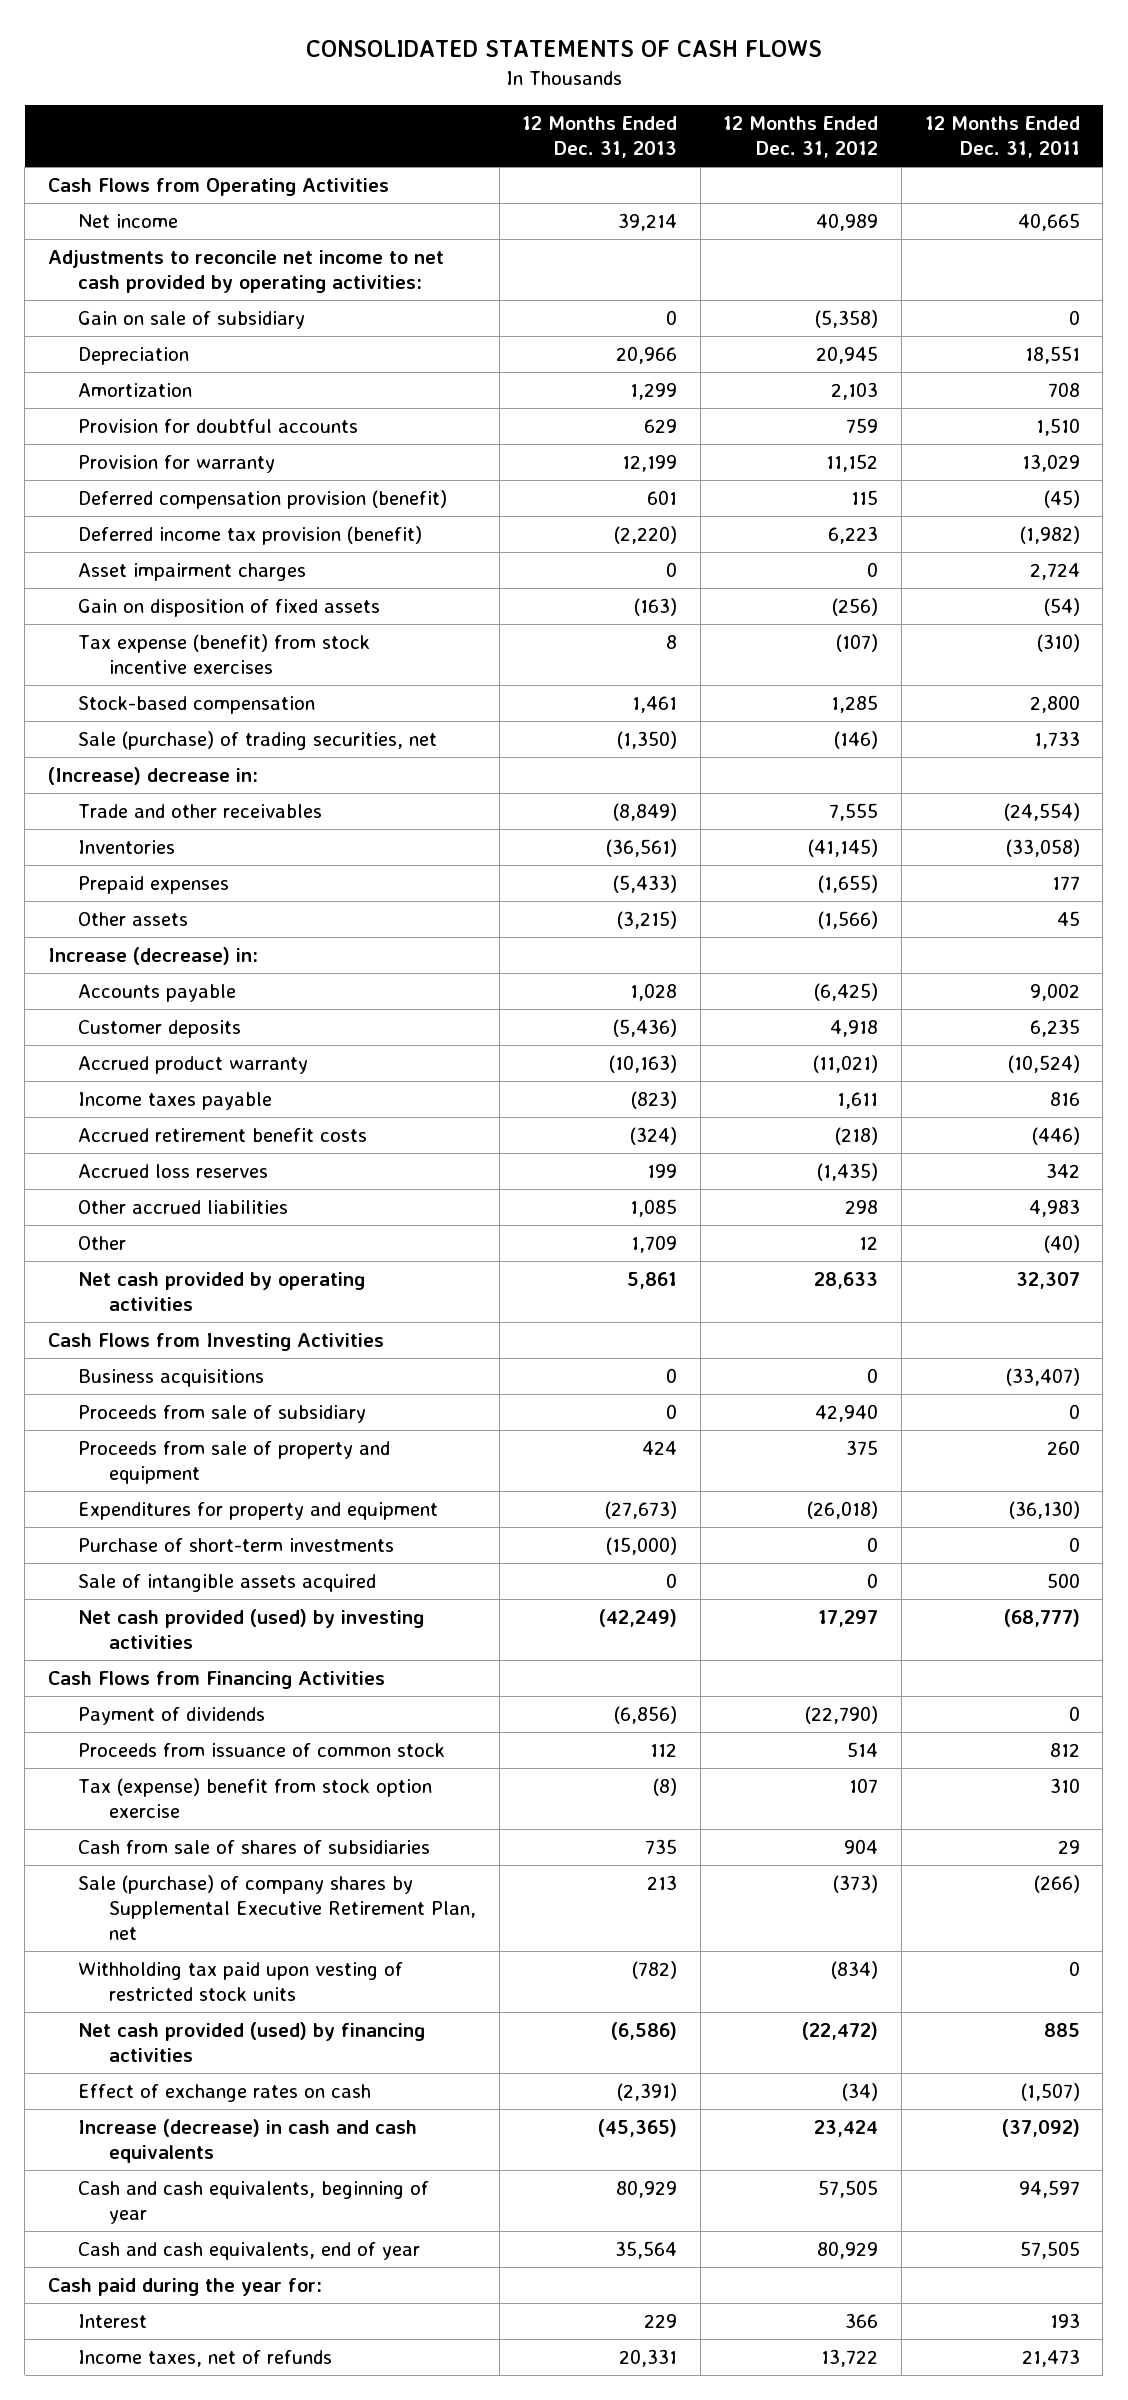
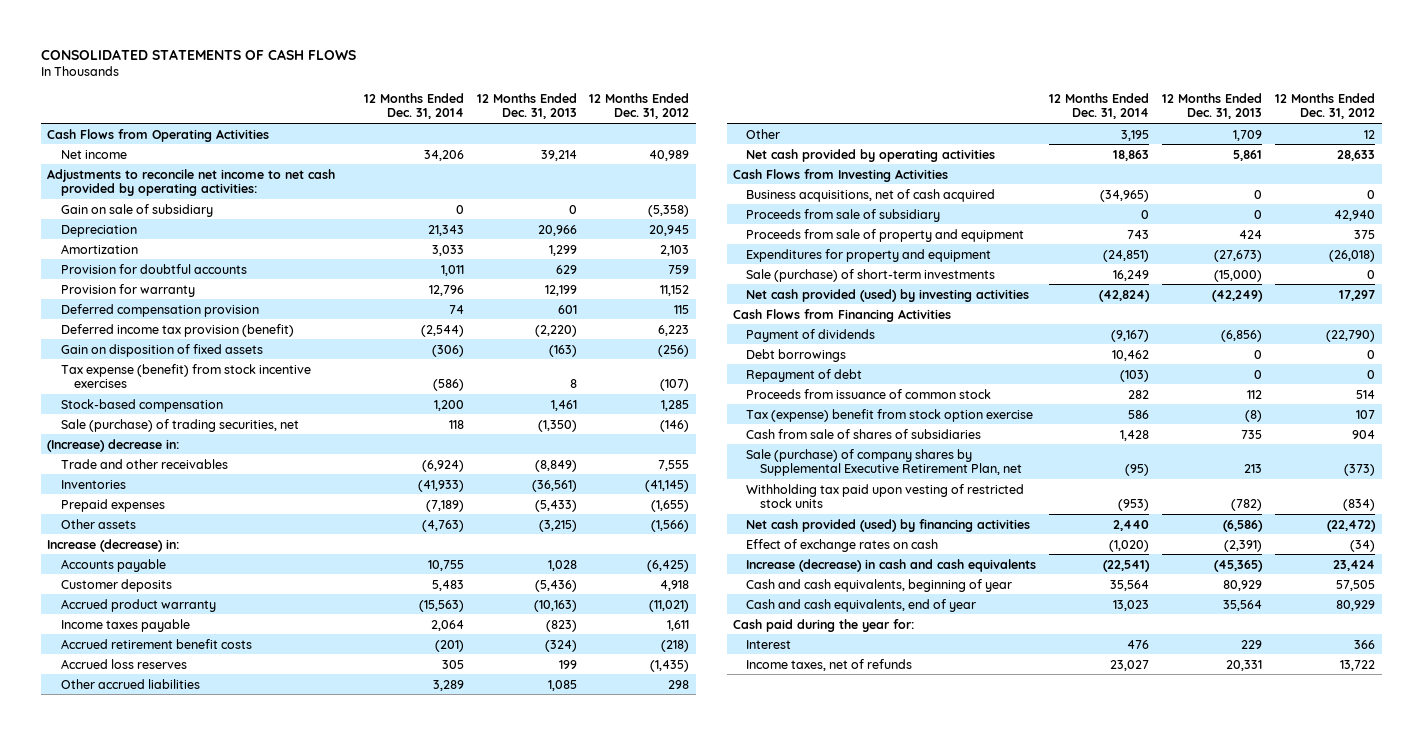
- | 12 Months Ended Dec. 31, 2013 | 12 Months Ended Dec. 31, 2012 | 12 Months Ended Dec. 31, 2011
+ | 12 Months Ended Dec. 31, 2014 | 12 Months Ended Dec. 31, 2013 | 12 Months Ended Dec. 31, 2012
- Deferred compensation provision (benefit) | 601 | 115 | (45)
+ Deferred compensation provision | 74 | 601 | 115
- Asset impairment charges | 0 | 0 | 2,724
- Business acquisitions | 0 | 0 | (33,407)
+ Business acquisitions, net of cash acquired | (34,965) | 0 | 0
- Purchase of short-term investments | (15,000) | 0 | 0
- Sale of intangible assets acquired | 0 | 0 | 500
+ Sale (purchase) of short-term investments | 16,249 | (15,000) | 0
+ Debt borrowings | 10,462 | 0 | 0
+ Repayment of debt | (103) | 0 | 0

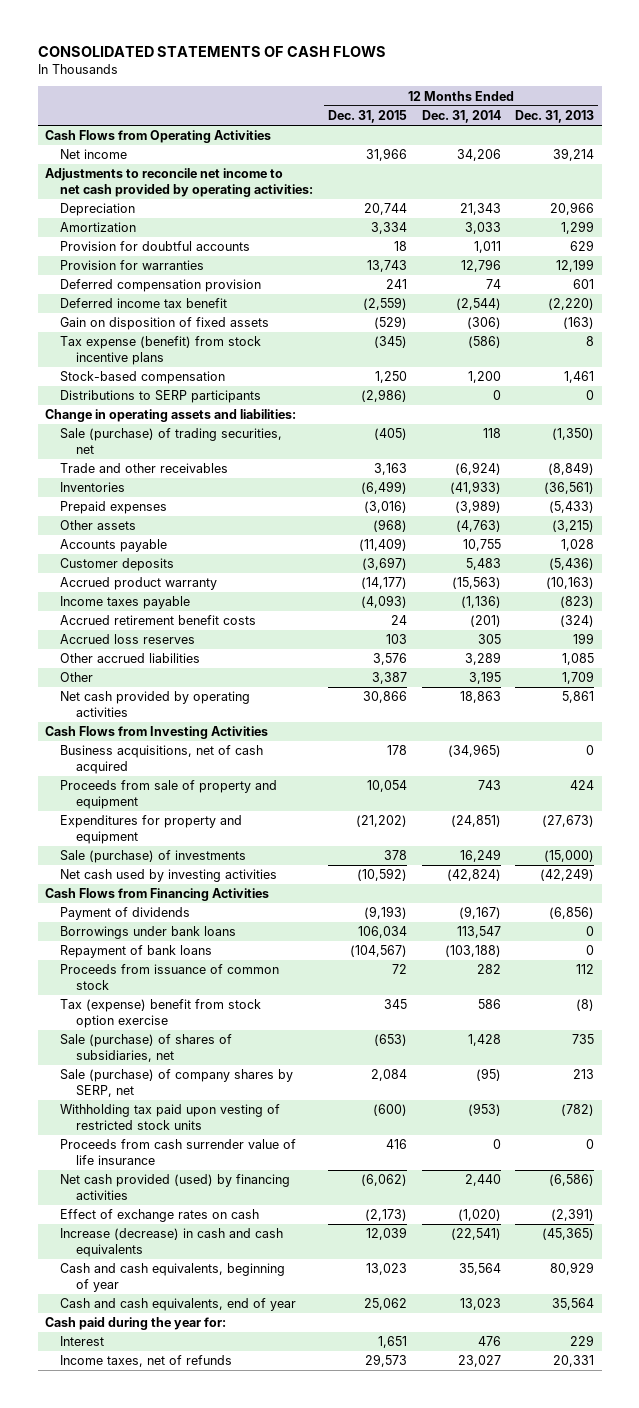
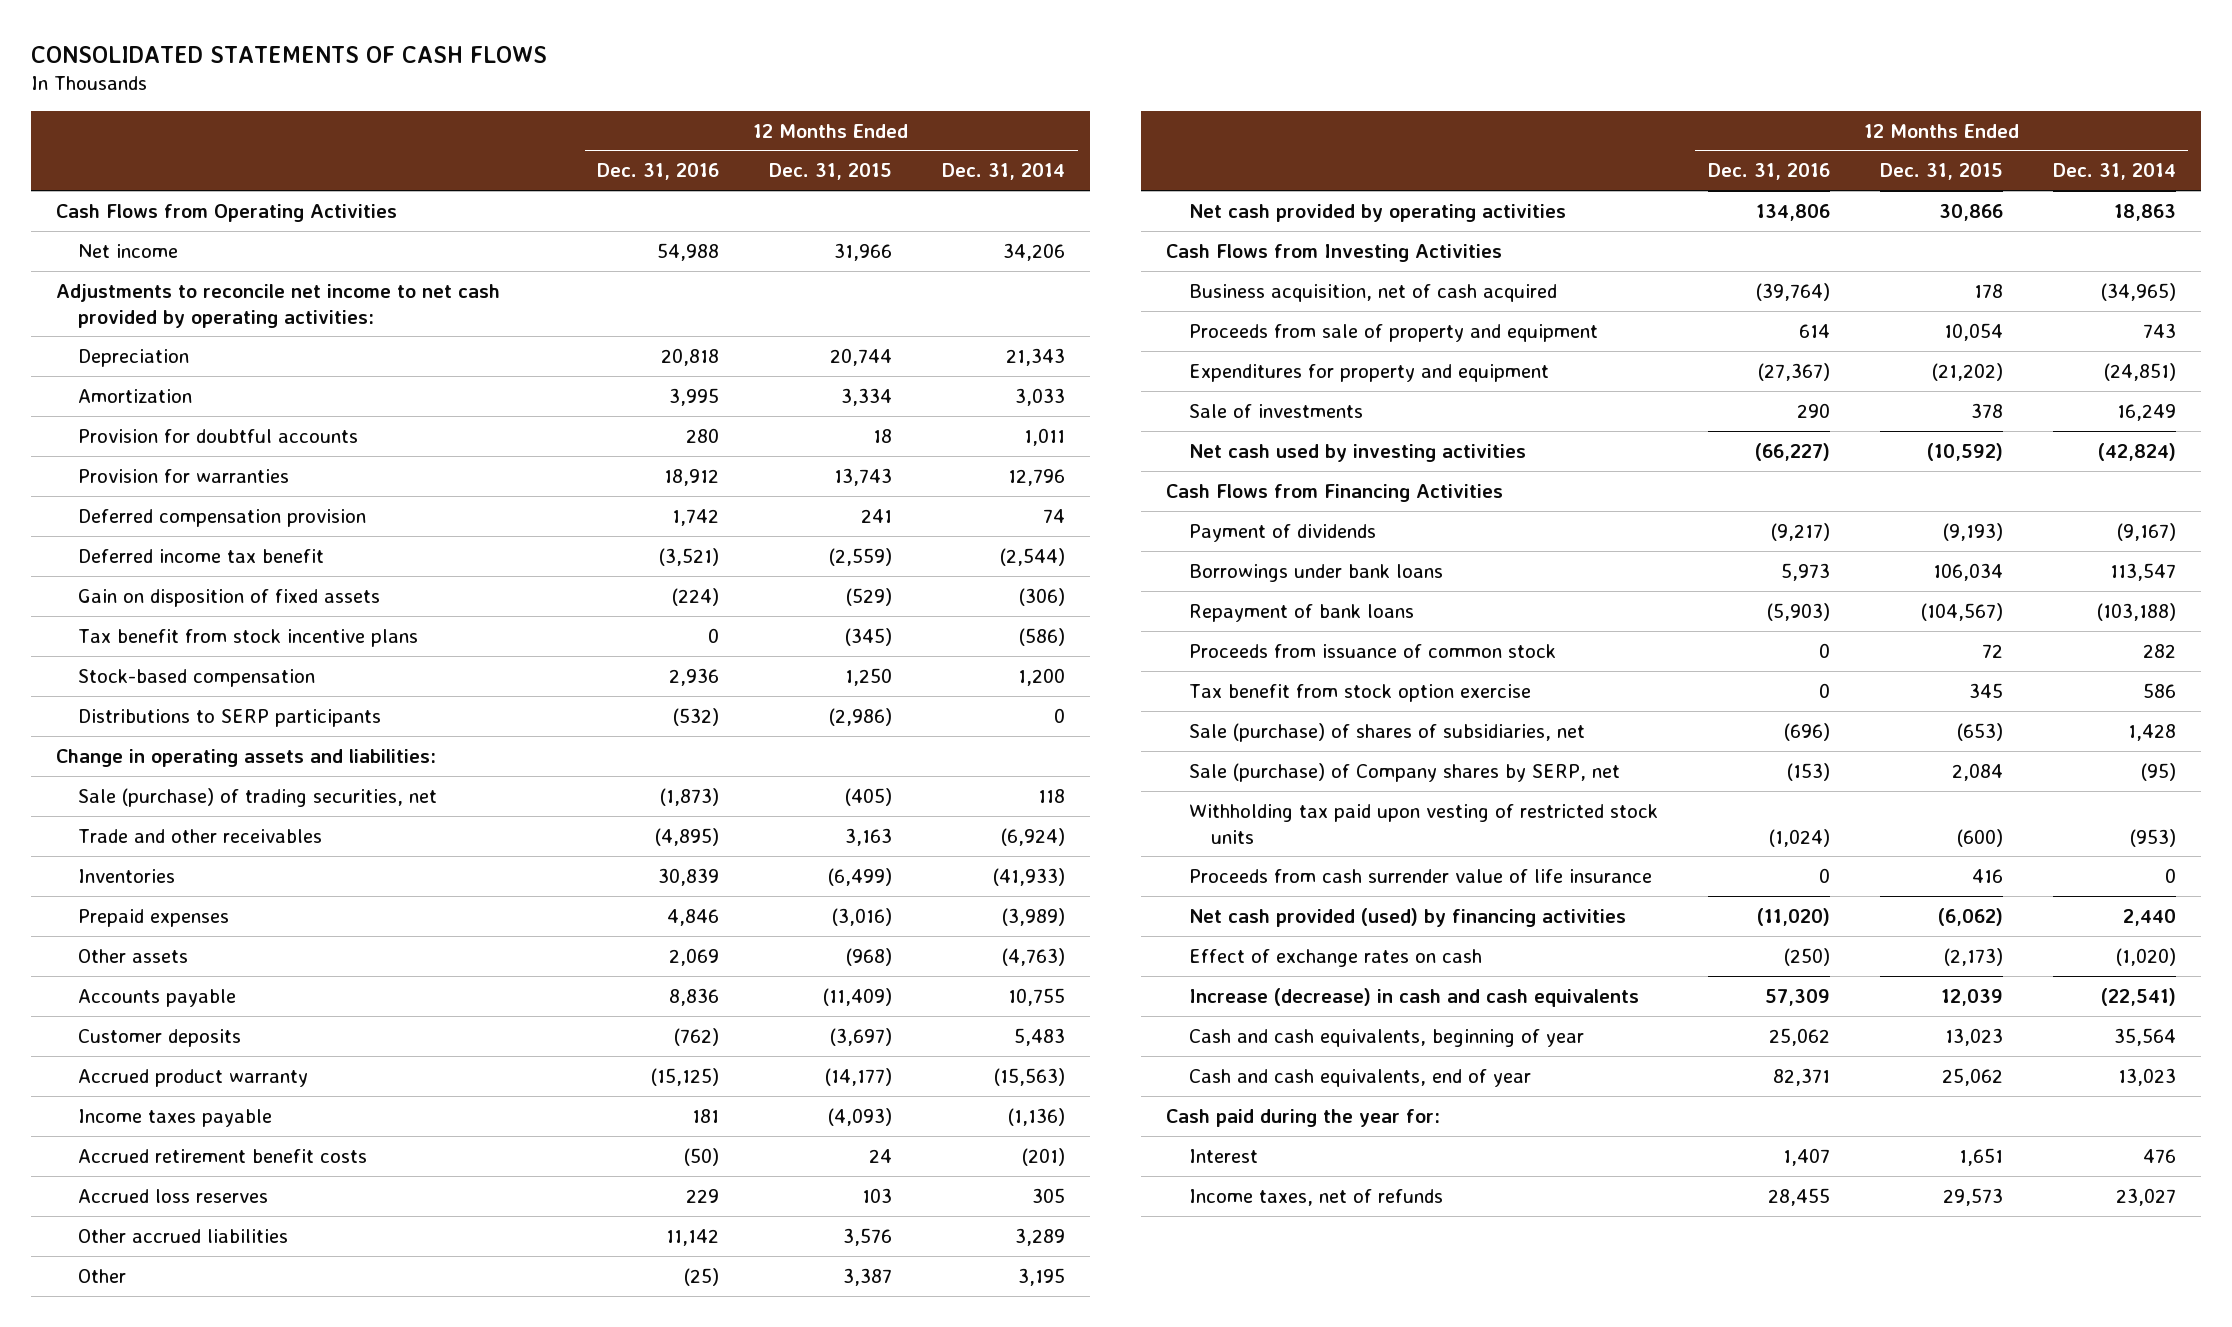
- | 12 Months Ended Dec. 31, 2015 | 12 Months Ended Dec. 31, 2014 | 12 Months Ended Dec. 31, 2013
+ | 12 Months Ended Dec. 31, 2016 | 12 Months Ended Dec. 31, 2015 | 12 Months Ended Dec. 31, 2014
- Tax expense (benefit) from stock incentive plans | (345) | (586) | 8
+ Tax benefit from stock incentive plans | 0 | (345) | (586)
- Business acquisitions, net of cash acquired | 178 | (34,965) | 0
+ Business acquisition, net of cash acquired | (39,764) | 178 | (34,965)
- Sale (purchase) of investments | 378 | 16,249 | (15,000)
+ Sale of investments | 290 | 378 | 16,249
- Tax (expense) benefit from stock option exercise | 345 | 586 | (8)
+ Tax benefit from stock option exercise | 0 | 345 | 586
- Sale (purchase) of company shares by SERP, net | 2,084 | (95) | 213
+ Sale (purchase) of Company shares by SERP, net | (153) | 2,084 | (95)

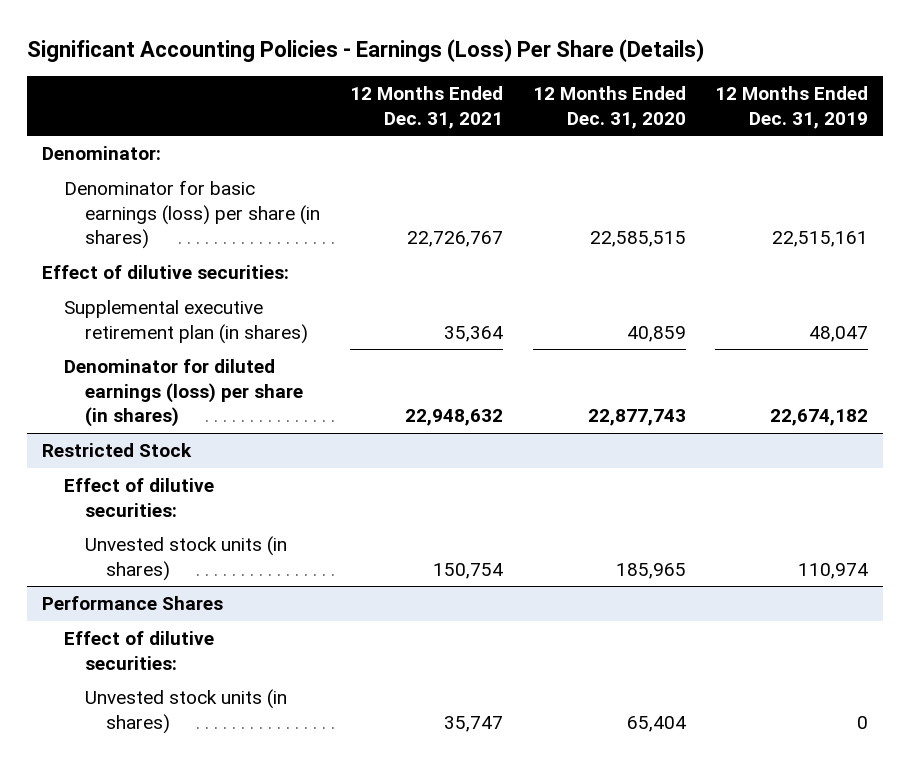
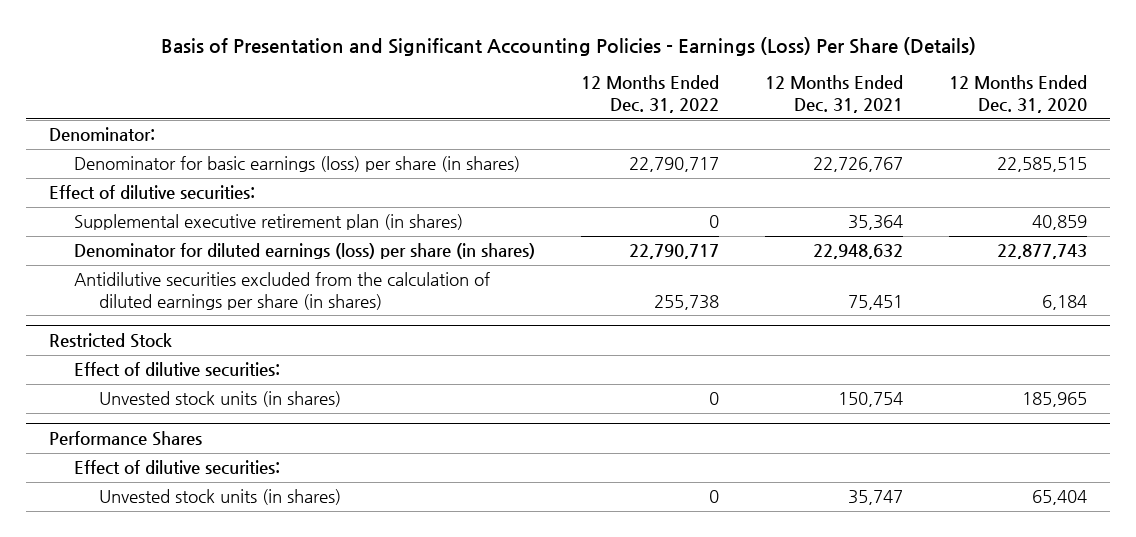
- Significant Accounting Policies - Earnings (Loss) Per Share (Details)
+ Basis of Presentation and Significant Accounting Policies - Earnings (Loss) Per Share (Details)
- | 12 Months Ended Dec. 31, 2021 | 12 Months Ended Dec. 31, 2020 | 12 Months Ended Dec. 31, 2019
+ | 12 Months Ended Dec. 31, 2022 | 12 Months Ended Dec. 31, 2021 | 12 Months Ended Dec. 31, 2020
+ Antidilutive securities excluded from the calculation of diluted earnings per share (in shares) | 255,738 | 75,451 | 6,184

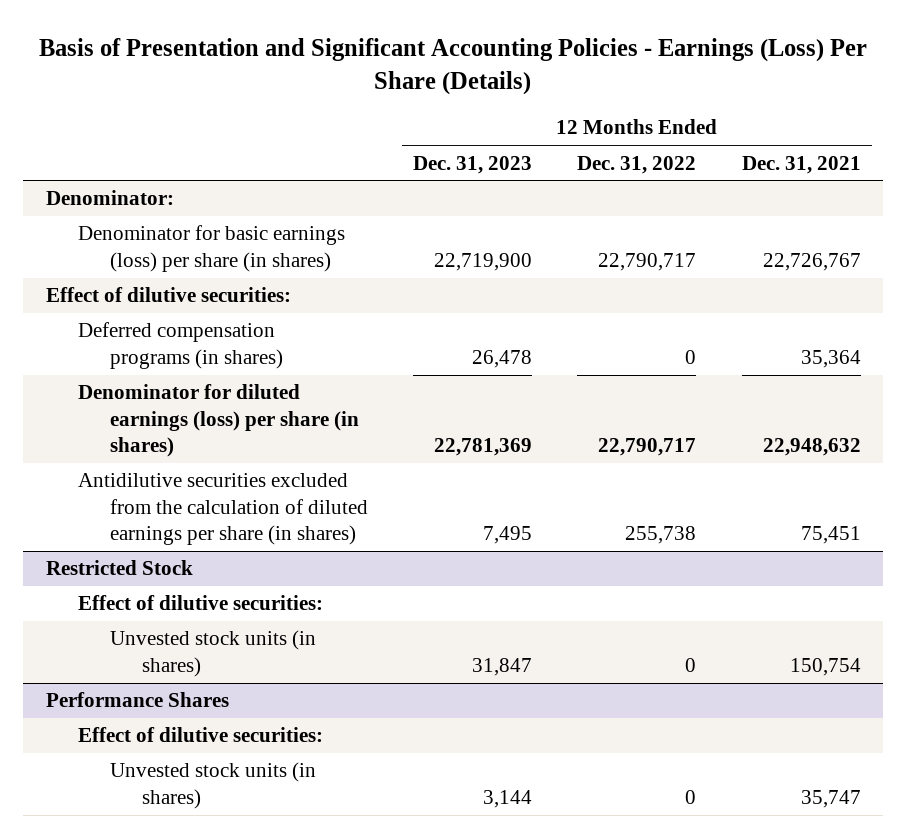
- | 12 Months Ended Dec. 31, 2022 | 12 Months Ended Dec. 31, 2021 | 12 Months Ended Dec. 31, 2020
+ | 12 Months Ended Dec. 31, 2023 | 12 Months Ended Dec. 31, 2022 | 12 Months Ended Dec. 31, 2021
- Supplemental executive retirement plan (in shares) | 0 | 35,364 | 40,859
+ Deferred compensation programs (in shares) | 26,478 | 0 | 35,364

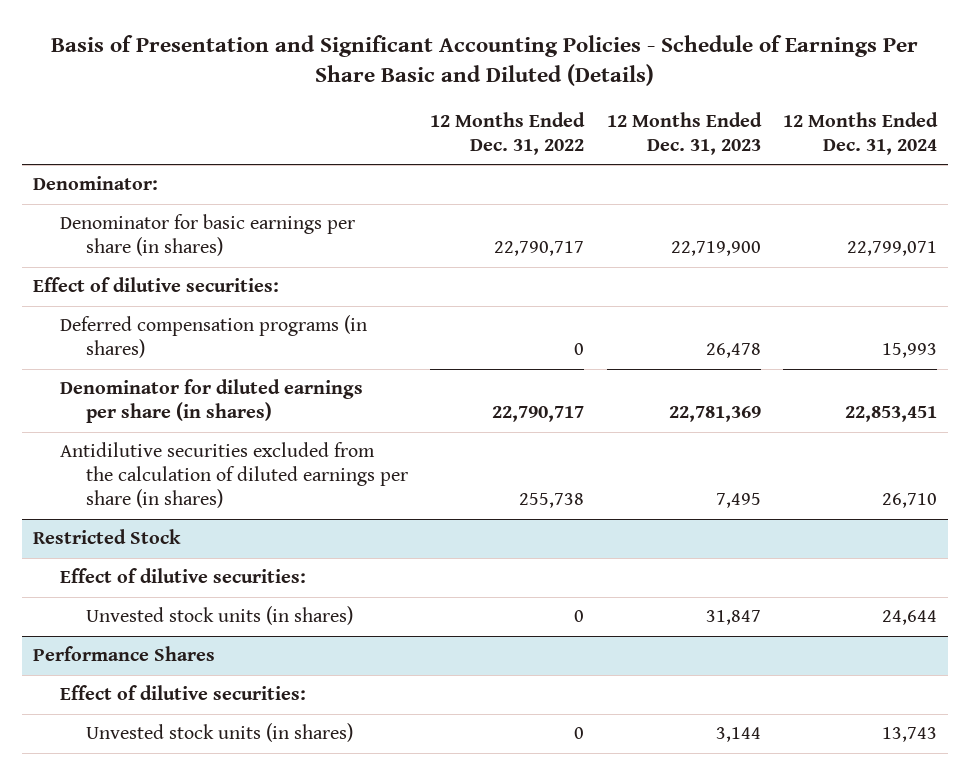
- Basis of Presentation and Significant Accounting Policies - Earnings (Loss) Per Share (Details)
+ Basis of Presentation and Significant Accounting Policies - Schedule of Earnings Per Share Basic and Diluted (Details)
- | 12 Months Ended Dec. 31, 2023 | 12 Months Ended Dec. 31, 2022 | 12 Months Ended Dec. 31, 2021
+ | 12 Months Ended Dec. 31, 2022 | 12 Months Ended Dec. 31, 2023 | 12 Months Ended Dec. 31, 2024
- Denominator for basic earnings (loss) per share (in shares) | 22,719,900 | 22,790,717 | 22,726,767
+ Denominator for basic earnings per share (in shares) | 22,790,717 | 22,719,900 | 22,799,071
- Denominator for diluted earnings (loss) per share (in shares) | 22,781,369 | 22,790,717 | 22,948,632
+ Denominator for diluted earnings per share (in shares) | 22,790,717 | 22,781,369 | 22,853,451

